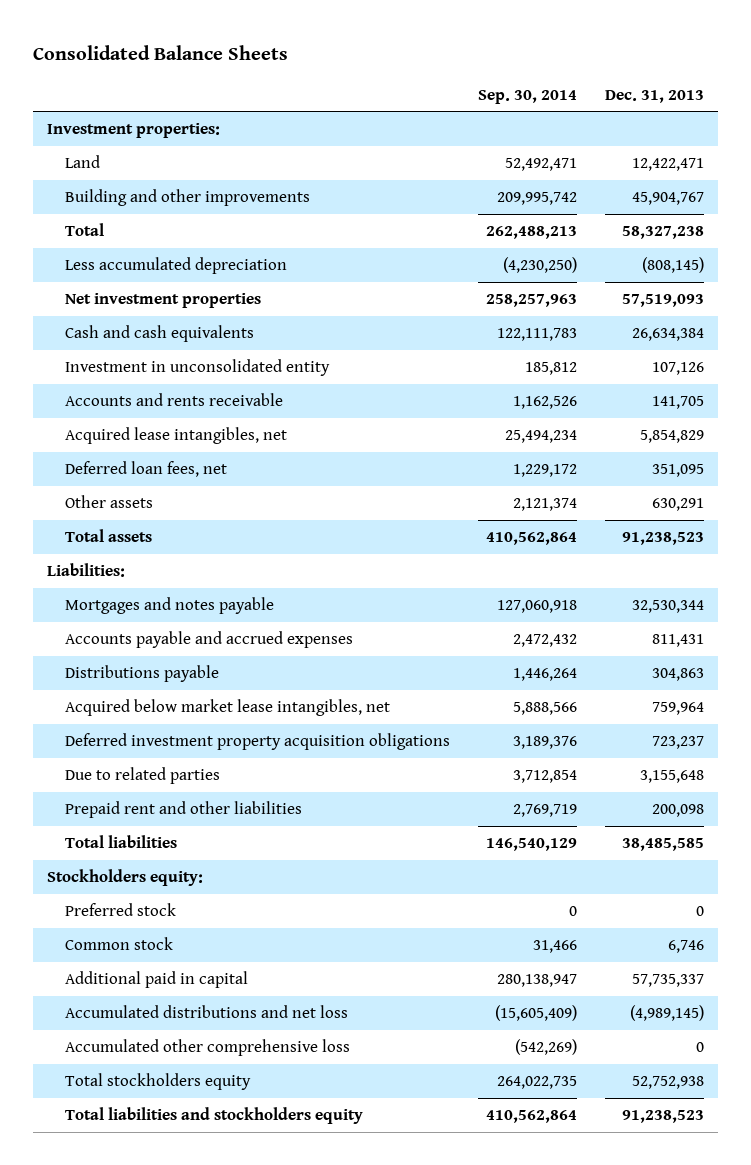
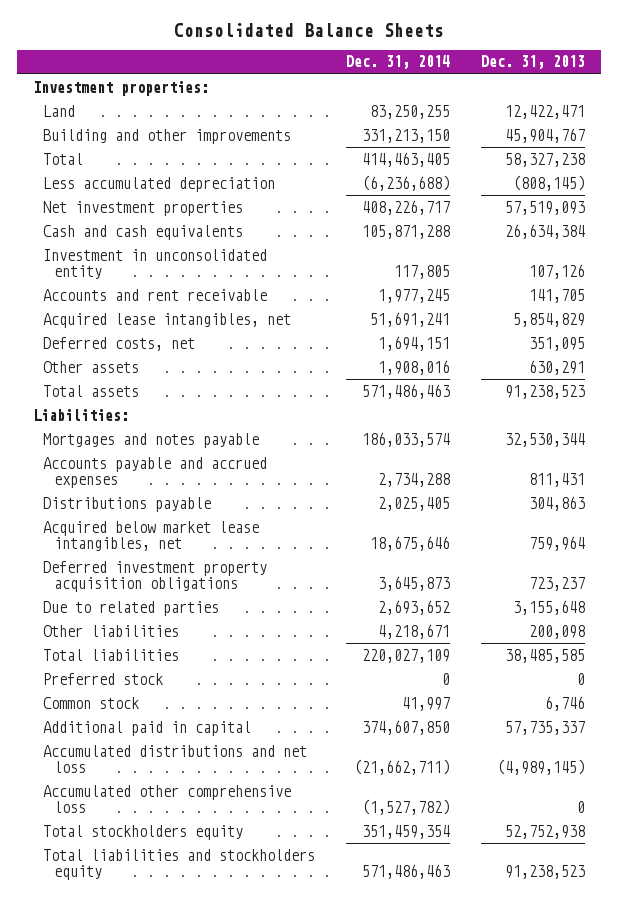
- | Sep. 30, 2014 | Dec. 31, 2013
+ | Dec. 31, 2014 | Dec. 31, 2013
- Accounts and rents receivable | 1,162,526 | 141,705
+ Accounts and rent receivable | 1,977,245 | 141,705
- Deferred loan fees, net | 1,229,172 | 351,095
+ Deferred costs, net | 1,694,151 | 351,095
- Prepaid rent and other liabilities | 2,769,719 | 200,098
+ Other liabilities | 4,218,671 | 200,098
- Stockholders equity:

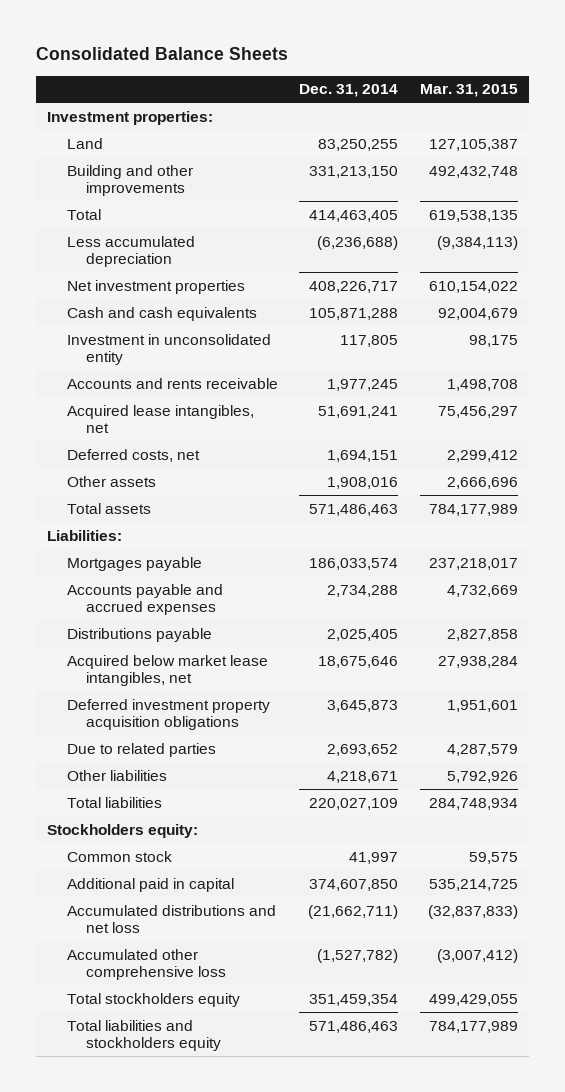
- | Dec. 31, 2014 | Dec. 31, 2013
+ | Dec. 31, 2014 | Mar. 31, 2015
- Accounts and rent receivable | 1,977,245 | 141,705
+ Accounts and rents receivable | 1,977,245 | 1,498,708
- Mortgages and notes payable | 186,033,574 | 32,530,344
+ Mortgages payable | 186,033,574 | 237,218,017
- Preferred stock | 0 | 0
+ Stockholders equity:

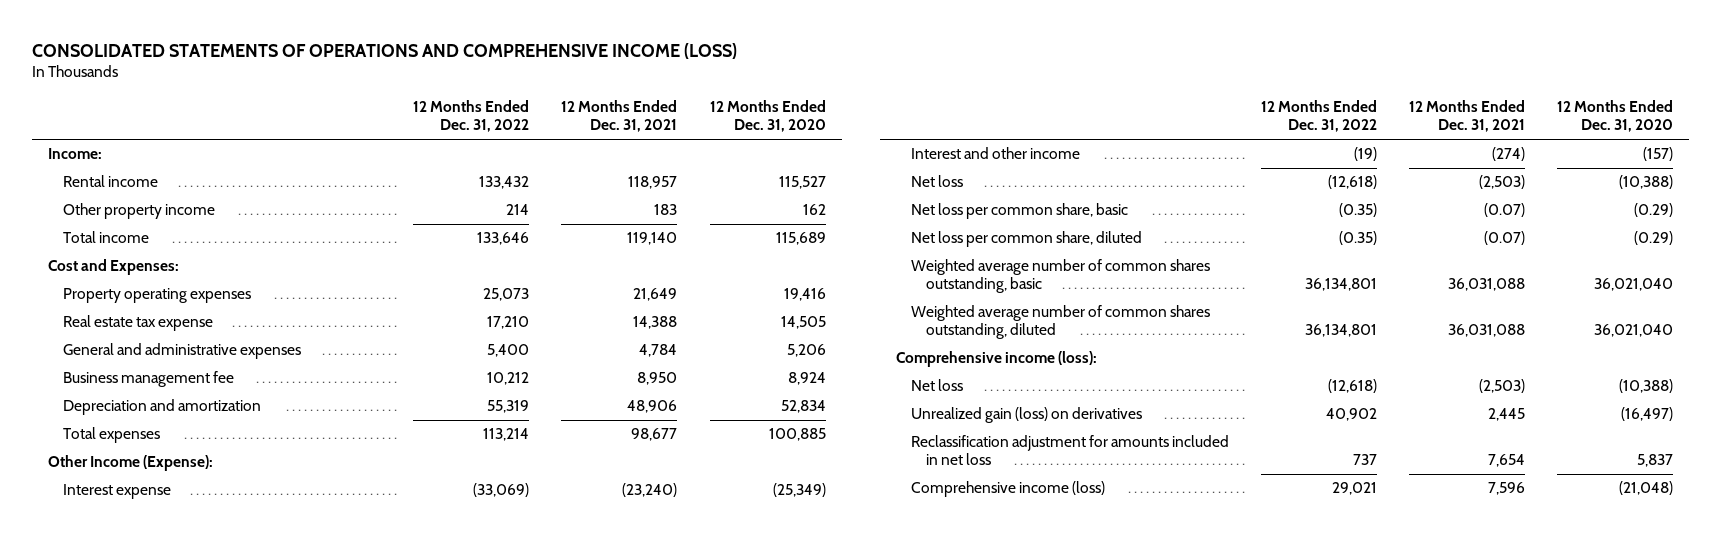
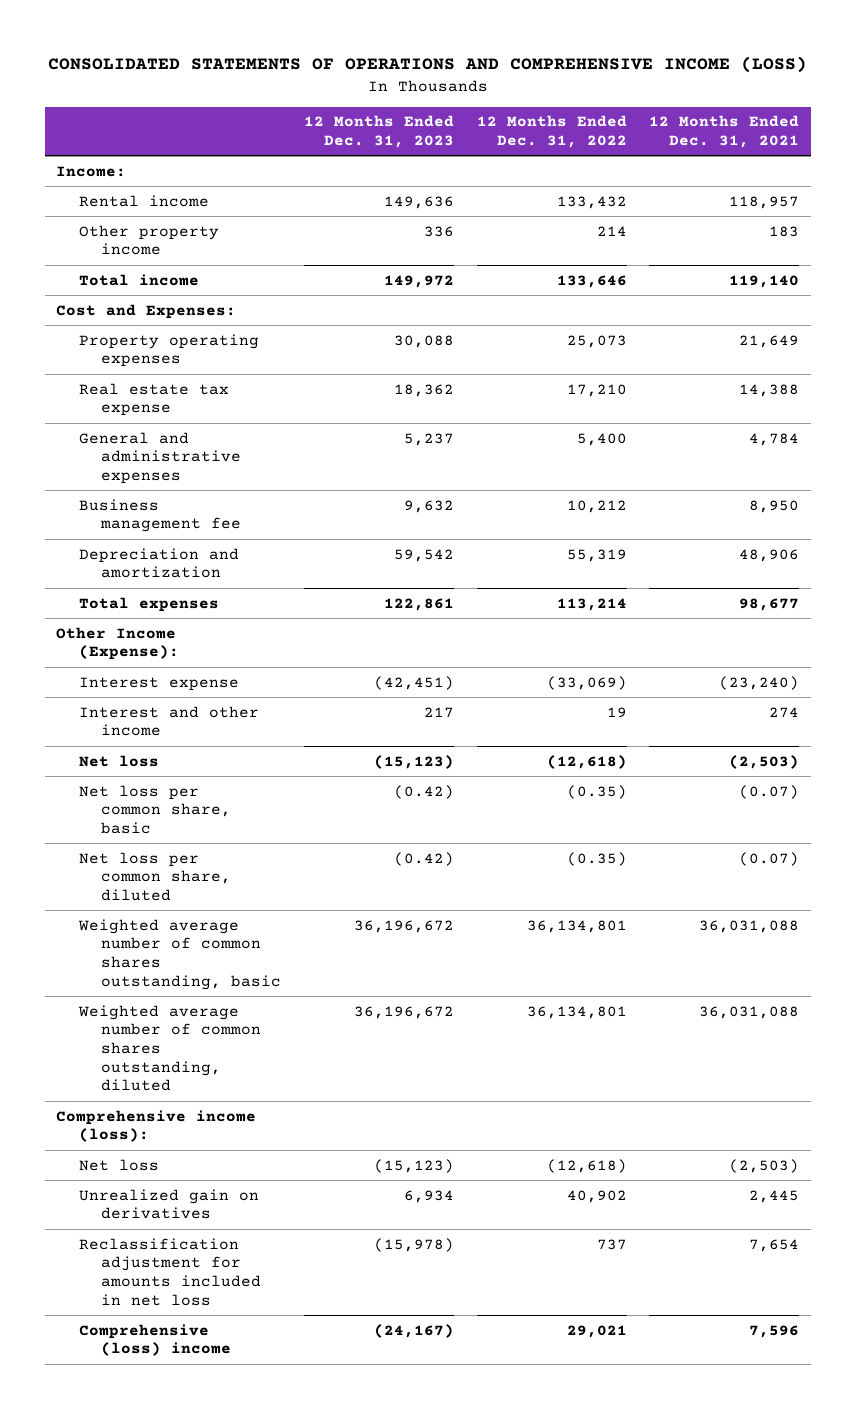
- | 12 Months Ended Dec. 31, 2022 | 12 Months Ended Dec. 31, 2021 | 12 Months Ended Dec. 31, 2020
+ | 12 Months Ended Dec. 31, 2023 | 12 Months Ended Dec. 31, 2022 | 12 Months Ended Dec. 31, 2021
- Interest and other income | (19) | (274) | (157)
+ Interest and other income | 217 | 19 | 274
- Unrealized gain (loss) on derivatives | 40,902 | 2,445 | (16,497)
+ Unrealized gain on derivatives | 6,934 | 40,902 | 2,445
- Comprehensive income (loss) | 29,021 | 7,596 | (21,048)
+ Comprehensive (loss) income | (24,167) | 29,021 | 7,596

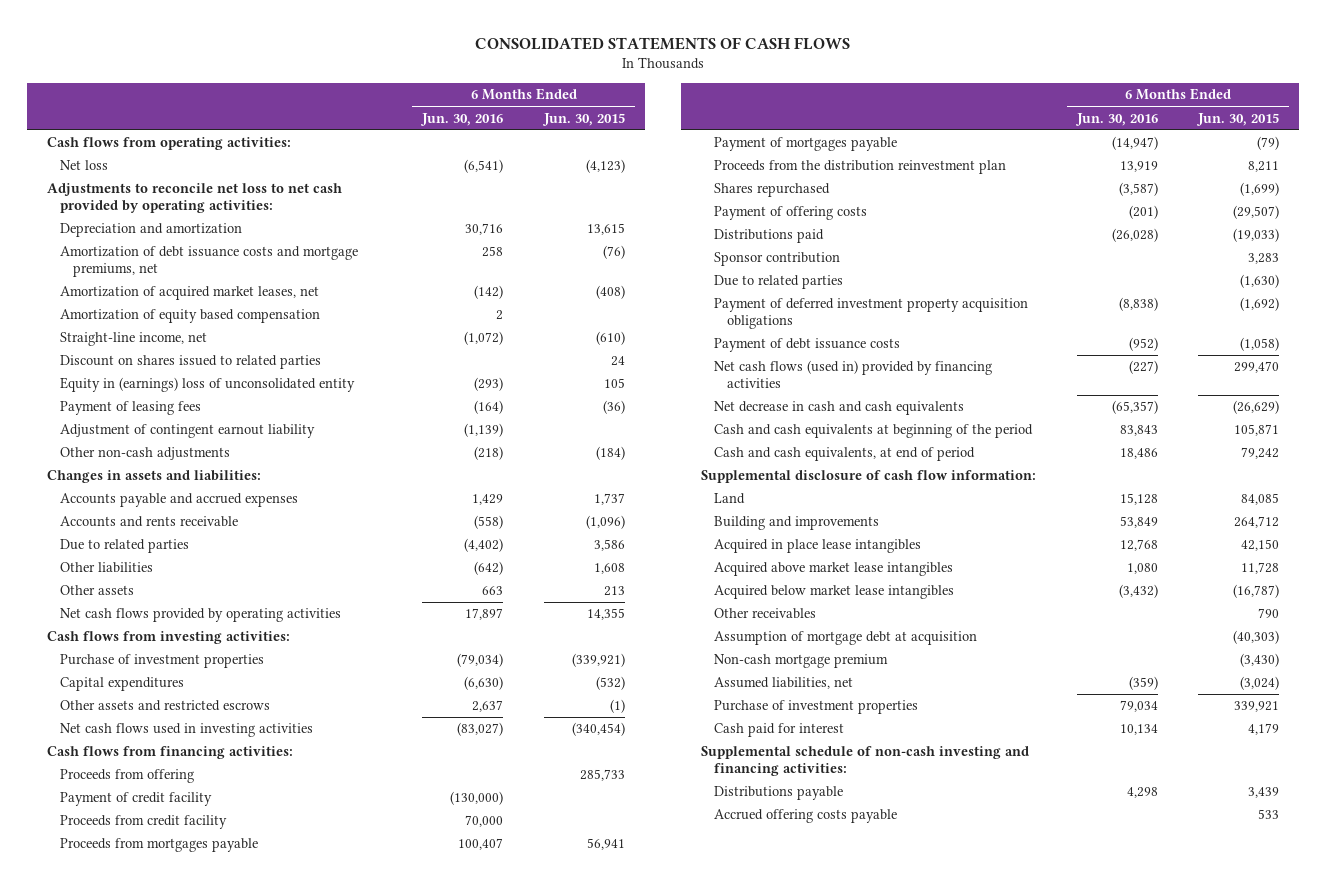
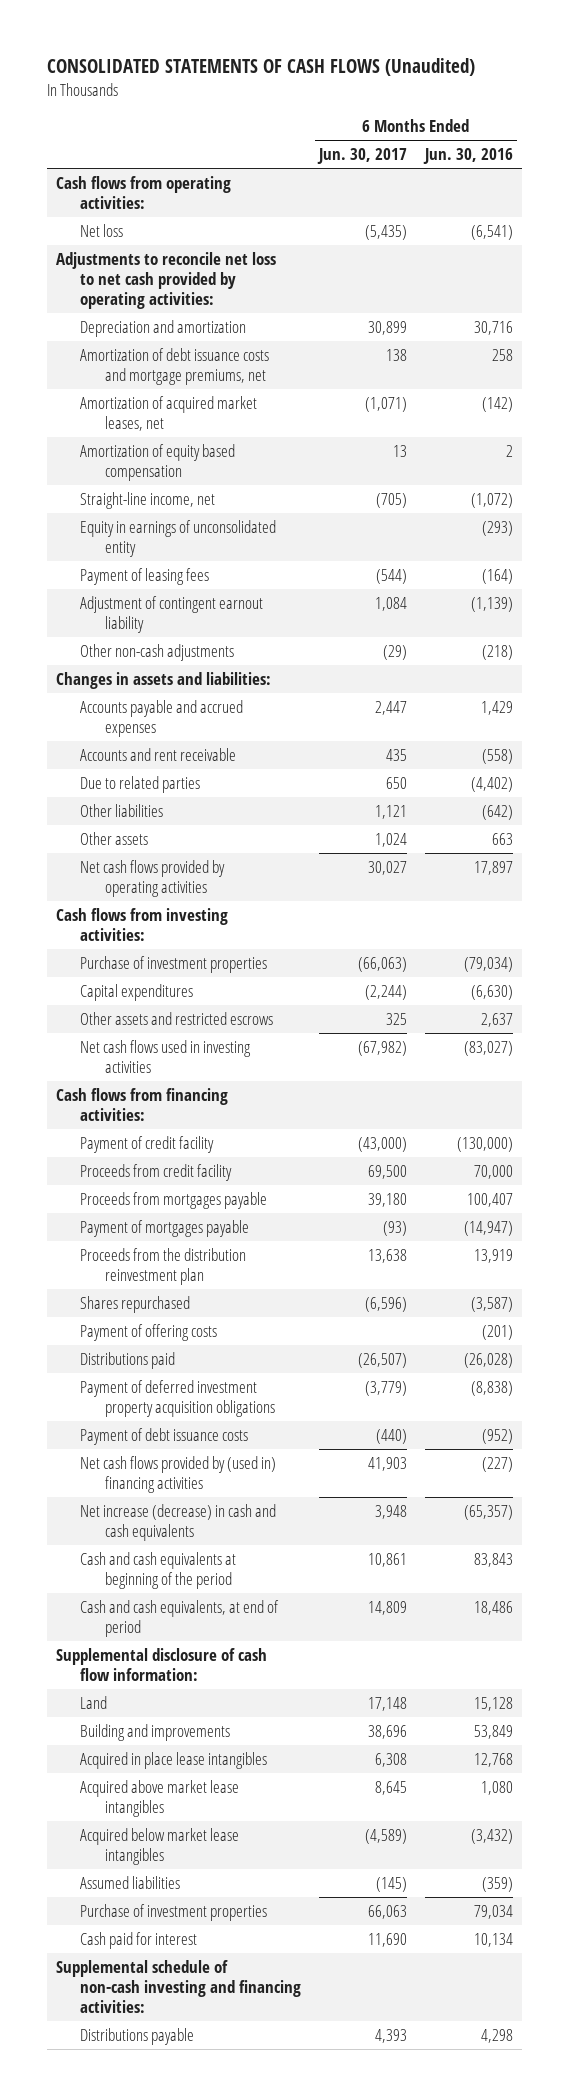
- CONSOLIDATED STATEMENTS OF CASH FLOWS
+ CONSOLIDATED STATEMENTS OF CASH FLOWS (Unaudited)
- | 6 Months Ended Jun. 30, 2016 | 6 Months Ended Jun. 30, 2015
+ | 6 Months Ended Jun. 30, 2017 | 6 Months Ended Jun. 30, 2016
- Discount on shares issued to related parties | | 24
- Equity in (earnings) loss of unconsolidated entity | (293) | 105
+ Equity in earnings of unconsolidated entity | | (293)
- Accounts and rents receivable | (558) | (1,096)
+ Accounts and rent receivable | 435 | (558)
- Proceeds from offering | | 285,733
- Sponsor contribution | | 3,283
- Due to related parties | | (1,630)
- Net cash flows (used in) provided by financing activities | (227) | 299,470
- Net decrease in cash and cash equivalents | (65,357) | (26,629)
+ Net cash flows provided by (used in) financing activities | 41,903 | (227)
+ Net increase (decrease) in cash and cash equivalents | 3,948 | (65,357)
- Other receivables | | 790
- Assumption of mortgage debt at acquisition | | (40,303)
- Non-cash mortgage premium | | (3,430)
- Assumed liabilities, net | (359) | (3,024)
+ Assumed liabilities | (145) | (359)
- Accrued offering costs payable | | 533

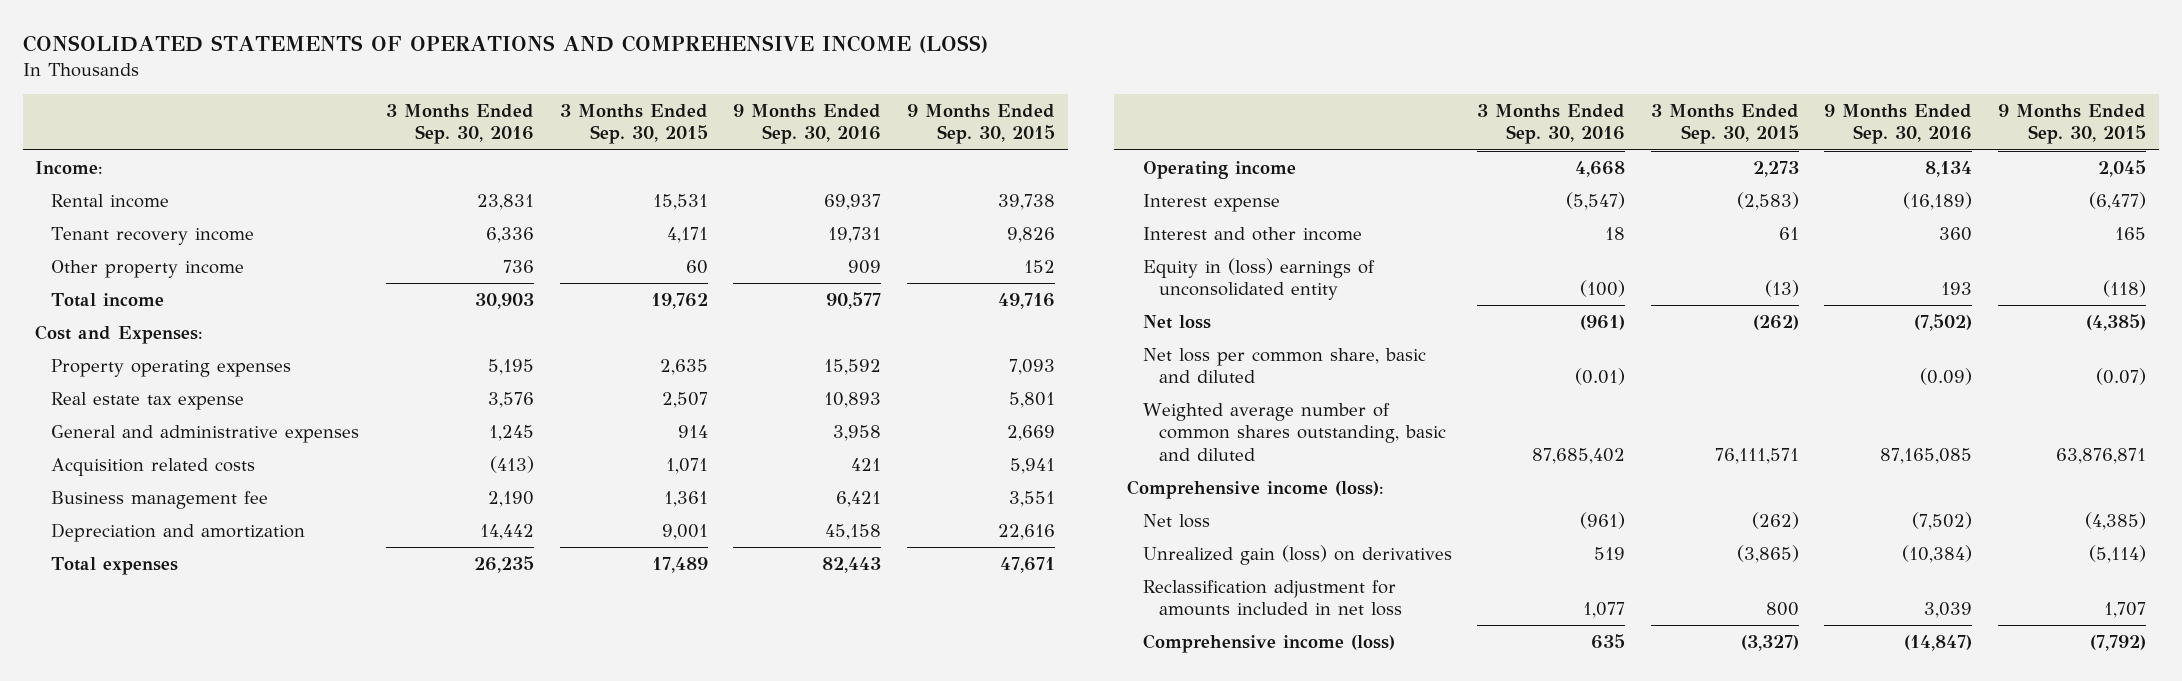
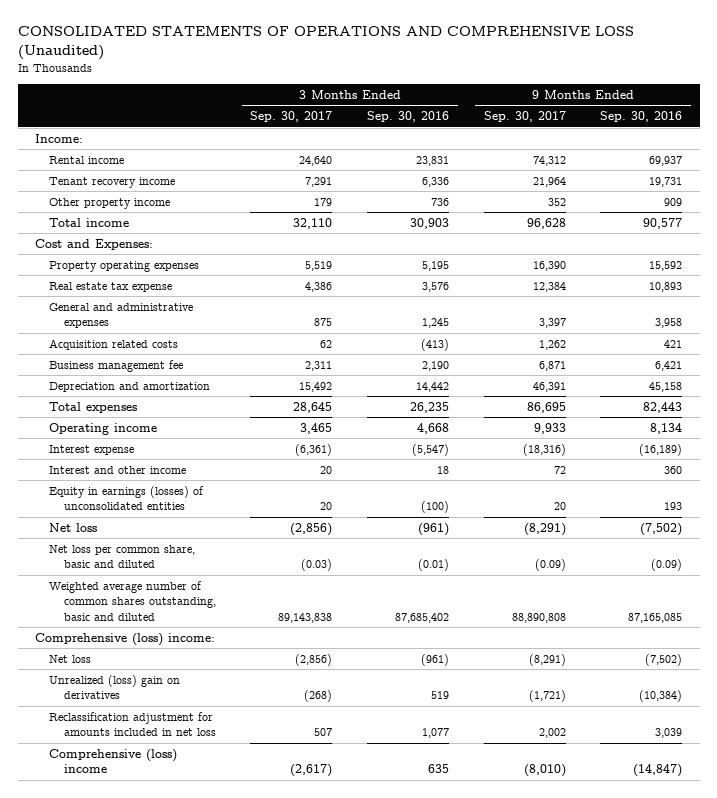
- CONSOLIDATED STATEMENTS OF OPERATIONS AND COMPREHENSIVE INCOME (LOSS)
+ CONSOLIDATED STATEMENTS OF OPERATIONS AND COMPREHENSIVE LOSS (Unaudited)
- | 3 Months Ended Sep. 30, 2016 | 3 Months Ended Sep. 30, 2015 | 9 Months Ended Sep. 30, 2016 | 9 Months Ended Sep. 30, 2015
+ | 3 Months Ended Sep. 30, 2017 | 3 Months Ended Sep. 30, 2016 | 9 Months Ended Sep. 30, 2017 | 9 Months Ended Sep. 30, 2016
- Equity in (loss) earnings of unconsolidated entity | (100) | (13) | 193 | (118)
+ Equity in earnings (losses) of unconsolidated entities | 20 | (100) | 20 | 193
- Comprehensive income (loss):
+ Comprehensive (loss) income:
- Unrealized gain (loss) on derivatives | 519 | (3,865) | (10,384) | (5,114)
+ Unrealized (loss) gain on derivatives | (268) | 519 | (1,721) | (10,384)
- Comprehensive income (loss) | 635 | (3,327) | (14,847) | (7,792)
+ Comprehensive (loss) income | (2,617) | 635 | (8,010) | (14,847)

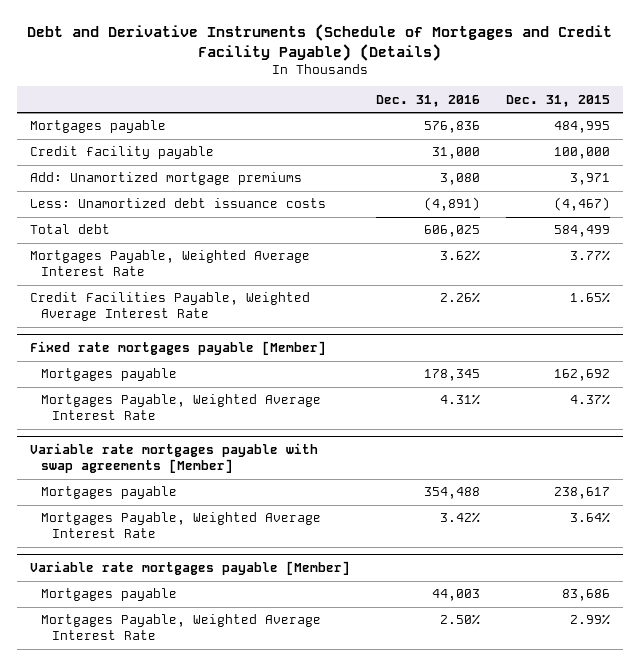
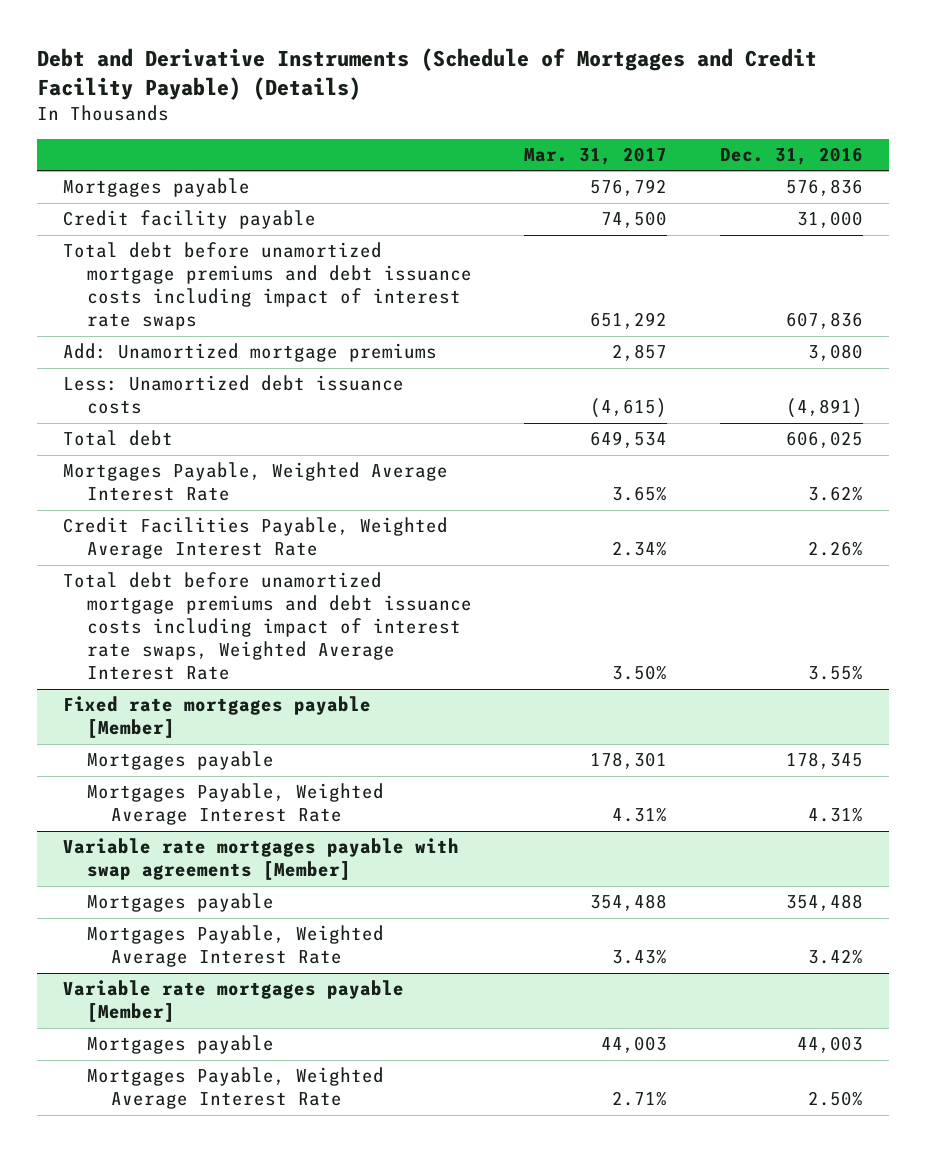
- | Dec. 31, 2016 | Dec. 31, 2015
+ | Mar. 31, 2017 | Dec. 31, 2016
+ Total debt before unamortized mortgage premiums and debt issuance costs including impact of interest rate swaps | 651,292 | 607,836
+ Total debt before unamortized mortgage premiums and debt issuance costs including impact of interest rate swaps, Weighted Average Interest Rate | 3.50% | 3.55%

